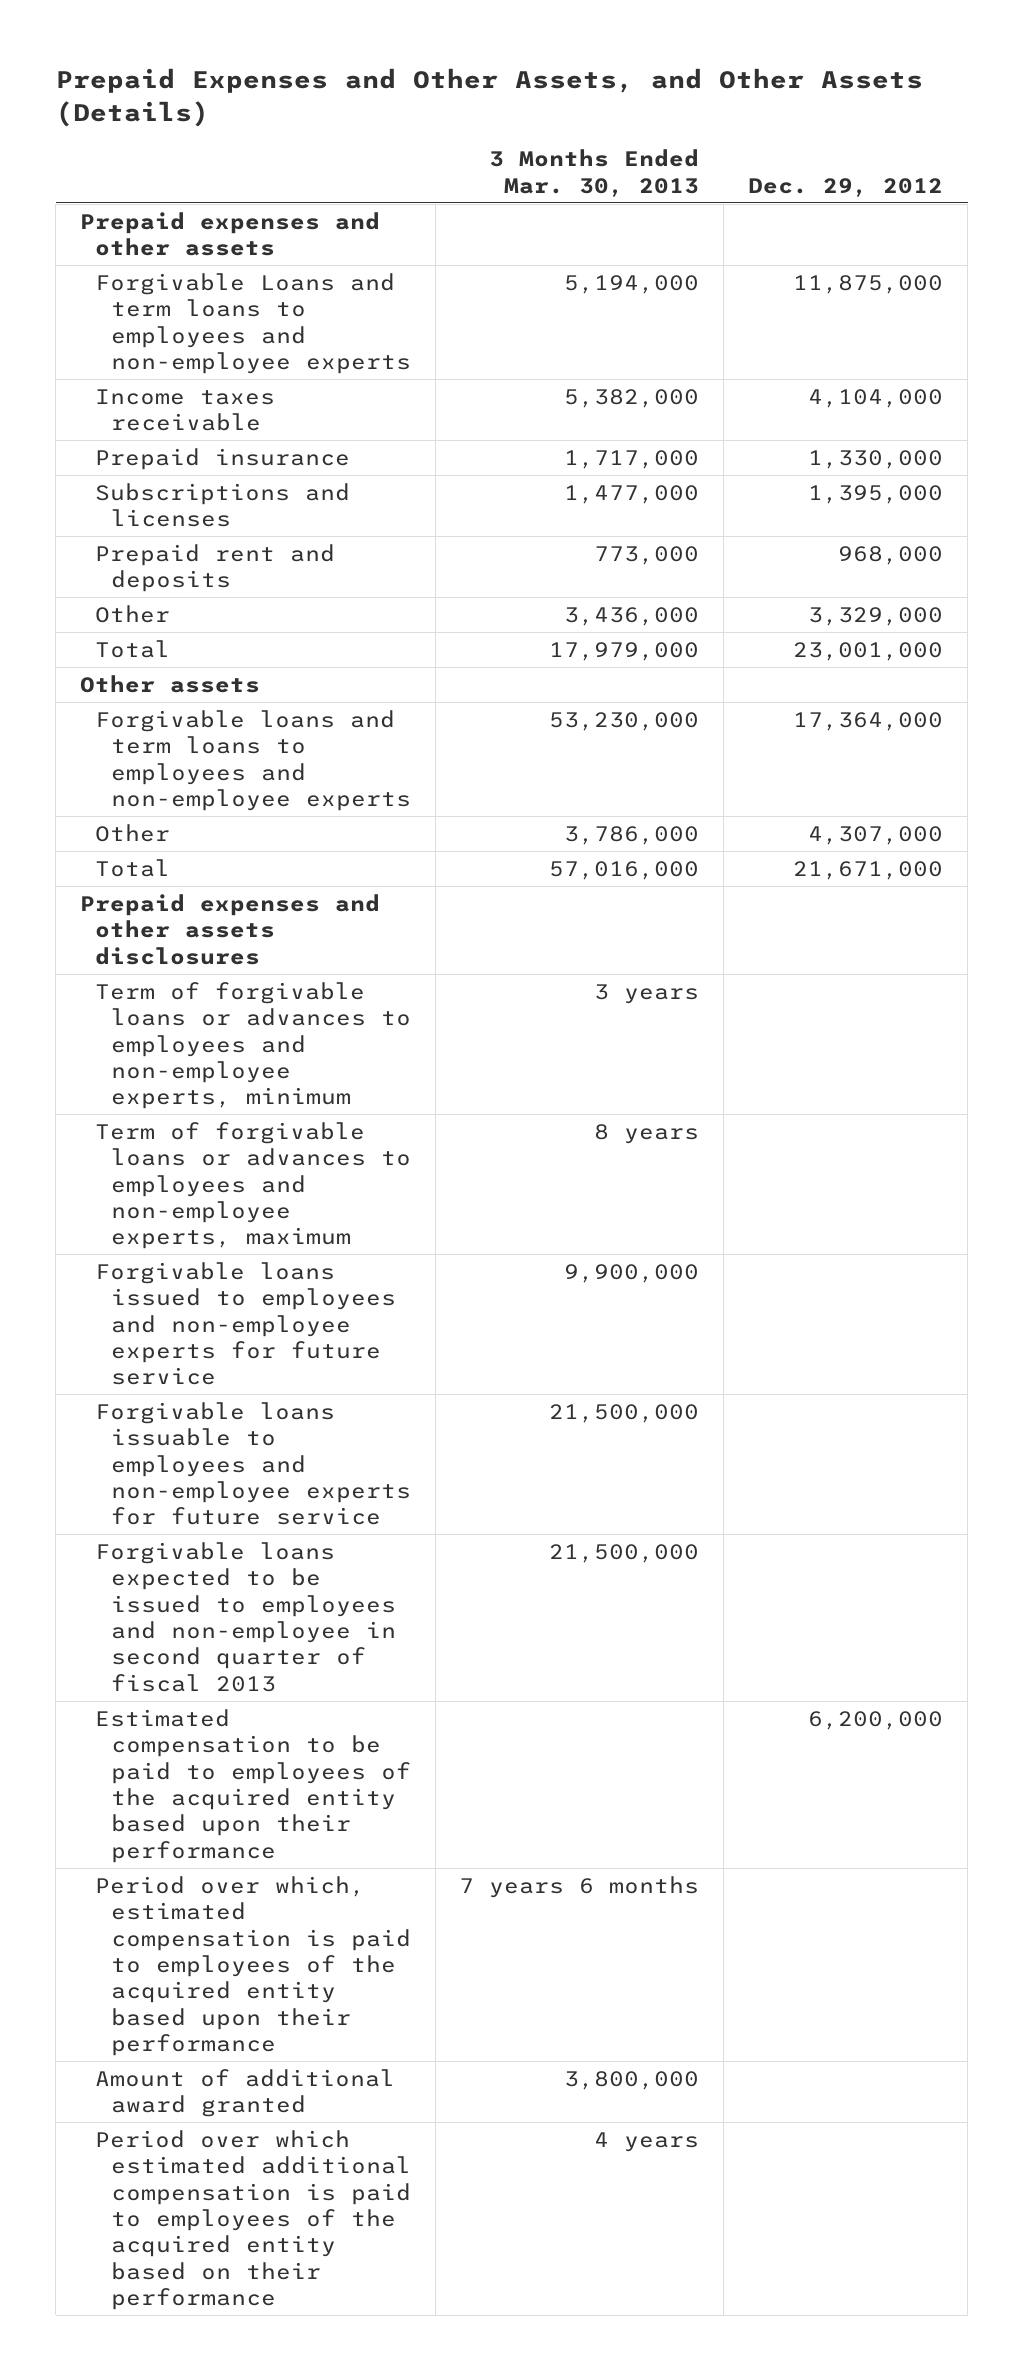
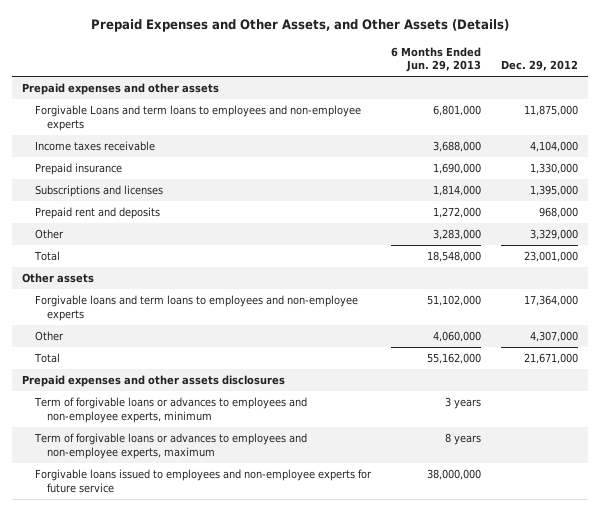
- | 3 Months Ended Mar. 30, 2013 | Dec. 29, 2012
+ | 6 Months Ended Jun. 29, 2013 | Dec. 29, 2012
- Forgivable loans issuable to employees and non-employee experts for future service | 21,500,000 |
- Forgivable loans expected to be issued to employees and non-employee in second quarter of fiscal 2013 | 21,500,000 |
- Estimated compensation to be paid to employees of the acquired entity based upon their performance | | 6,200,000
- Period over which, estimated compensation is paid to employees of the acquired entity based upon their performance | 7 years 6 months |
- Amount of additional award granted | 3,800,000 |
- Period over which estimated additional compensation is paid to employees of the acquired entity based on their performance | 4 years |

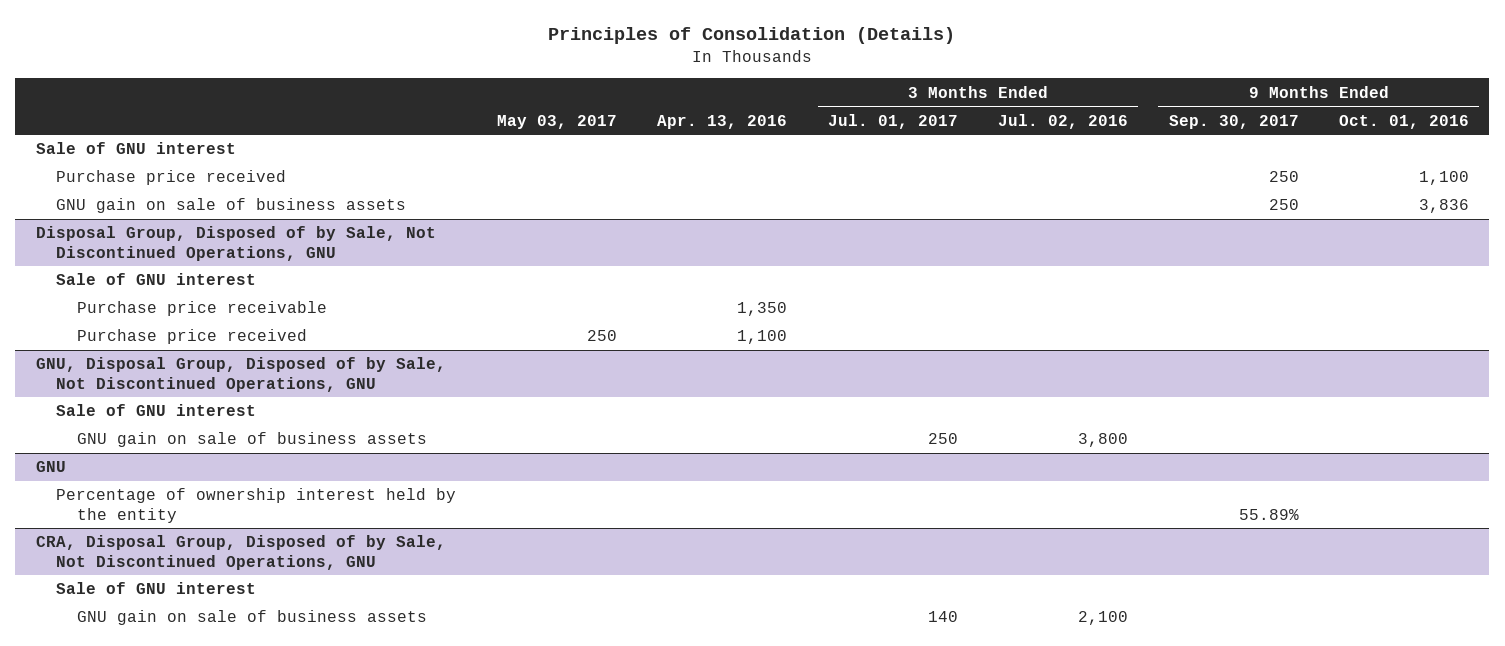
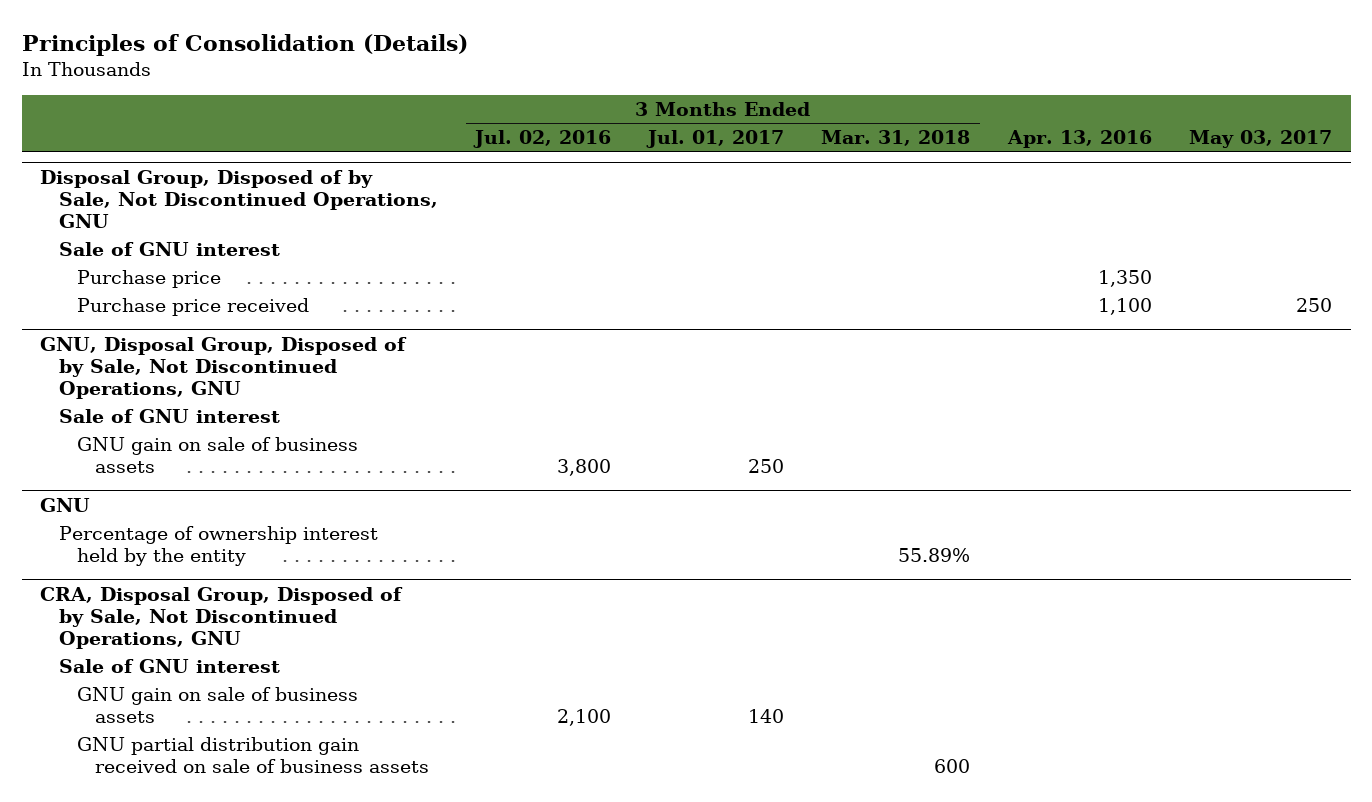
- | May 03, 2017 | Apr. 13, 2016 | 3 Months Ended Jul. 01, 2017 | 3 Months Ended Jul. 02, 2016 | 9 Months Ended Sep. 30, 2017 | 9 Months Ended Oct. 01, 2016
+ | 3 Months Ended Jul. 02, 2016 | 3 Months Ended Jul. 01, 2017 | 3 Months Ended Mar. 31, 2018 | Apr. 13, 2016 | May 03, 2017
- Sale of GNU interest
- Purchase price received | | | | | 250 | 1,100
- GNU gain on sale of business assets | | | | | 250 | 3,836
@ Disposal Group, Disposed of by Sale, Not Discontinued Operations, GNU
- Purchase price receivable | | 1,350 | | | |
+ Purchase price | | | | 1,350 |
@ CRA, Disposal Group, Disposed of by Sale, Not Discontinued Operations, GNU
+ GNU partial distribution gain received on sale of business assets | | | 600 | |

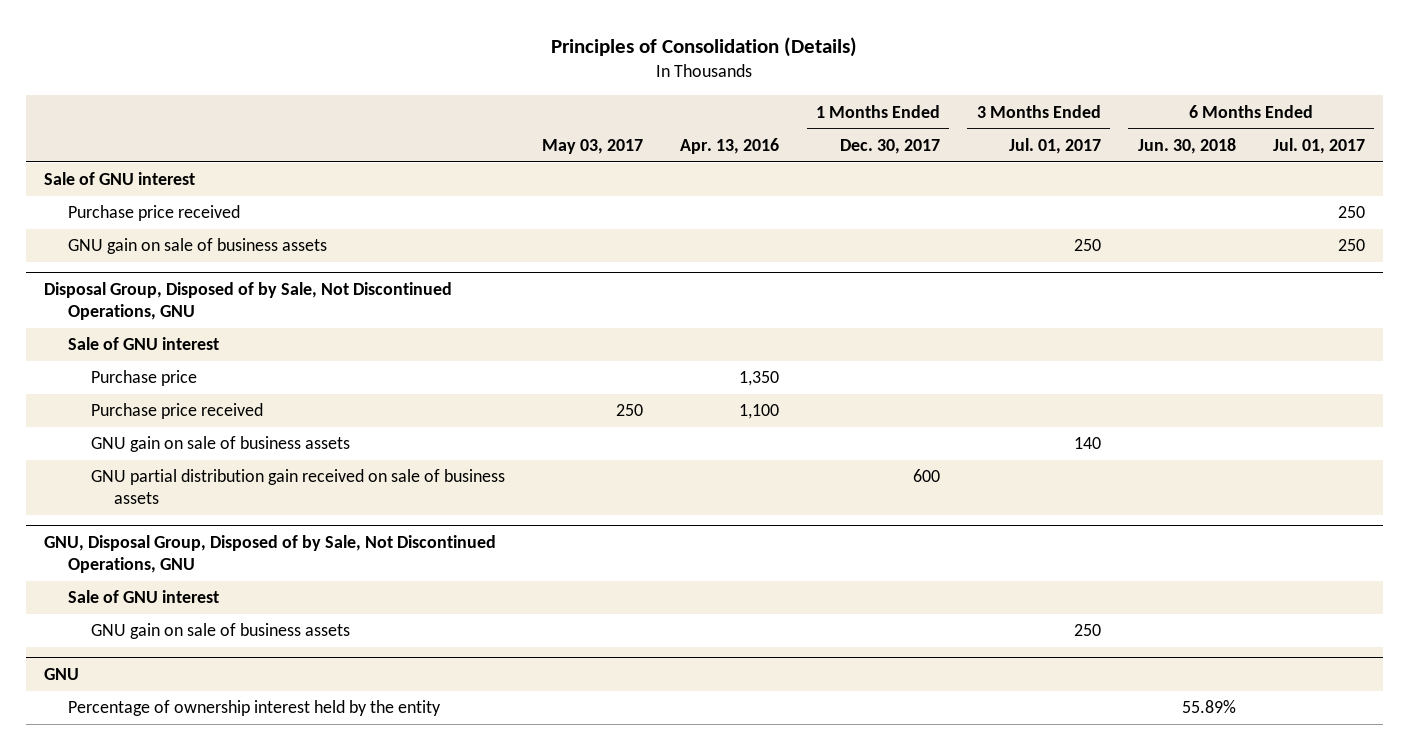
- | 3 Months Ended Jul. 02, 2016 | 3 Months Ended Jul. 01, 2017 | 3 Months Ended Mar. 31, 2018 | Apr. 13, 2016 | May 03, 2017
+ | May 03, 2017 | Apr. 13, 2016 | 1 Months Ended Dec. 30, 2017 | 3 Months Ended Jul. 01, 2017 | 6 Months Ended Jun. 30, 2018 | 6 Months Ended Jul. 01, 2017
+ Sale of GNU interest
+ Purchase price received | | | | | | 250
+ GNU gain on sale of business assets | | | | 250 | | 250
@ Disposal Group, Disposed of by Sale, Not Discontinued Operations, GNU
+ GNU gain on sale of business assets | | | | 140 | |
+ GNU partial distribution gain received on sale of business assets | | | 600 | | |
- CRA, Disposal Group, Disposed of by Sale, Not Discontinued Operations, GNU
- Sale of GNU interest
- GNU gain on sale of business assets | 2,100 | 140 | | |
- GNU partial distribution gain received on sale of business assets | | | 600 | |

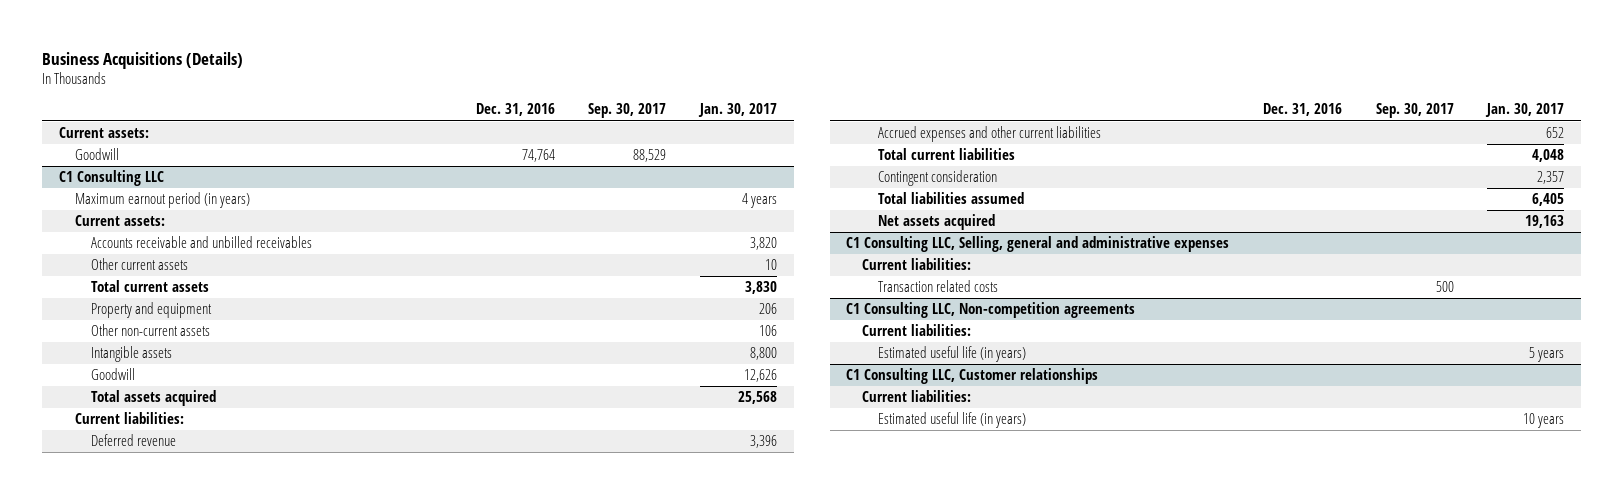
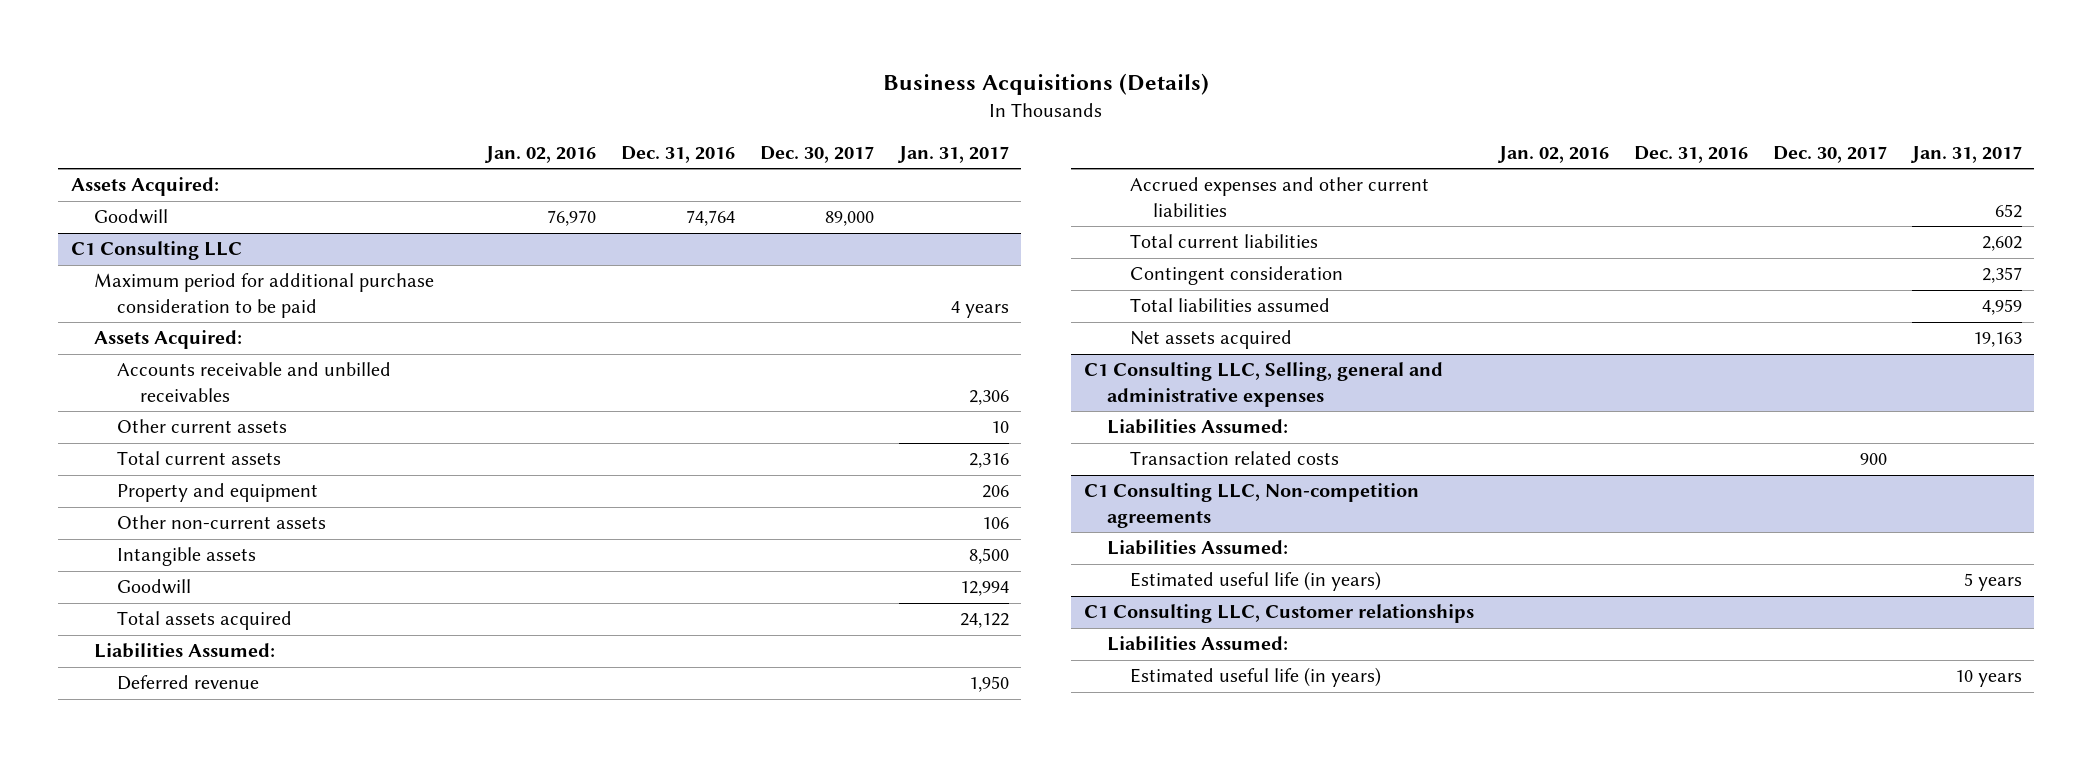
- | Dec. 31, 2016 | Sep. 30, 2017 | Jan. 30, 2017
+ | Jan. 02, 2016 | Dec. 31, 2016 | Dec. 30, 2017 | Jan. 31, 2017
- Current assets:
+ Assets Acquired:
@ C1 Consulting LLC
- Maximum earnout period (in years) | | | 4 years
- Current assets:
+ Maximum period for additional purchase consideration to be paid | | | | 4 years
+ Assets Acquired:
- Current liabilities:
+ Liabilities Assumed:
@ C1 Consulting LLC, Selling, general and administrative expenses
- Current liabilities:
+ Liabilities Assumed:
@ C1 Consulting LLC, Non-competition agreements
- Current liabilities:
+ Liabilities Assumed:
@ C1 Consulting LLC, Customer relationships
- Current liabilities:
+ Liabilities Assumed:

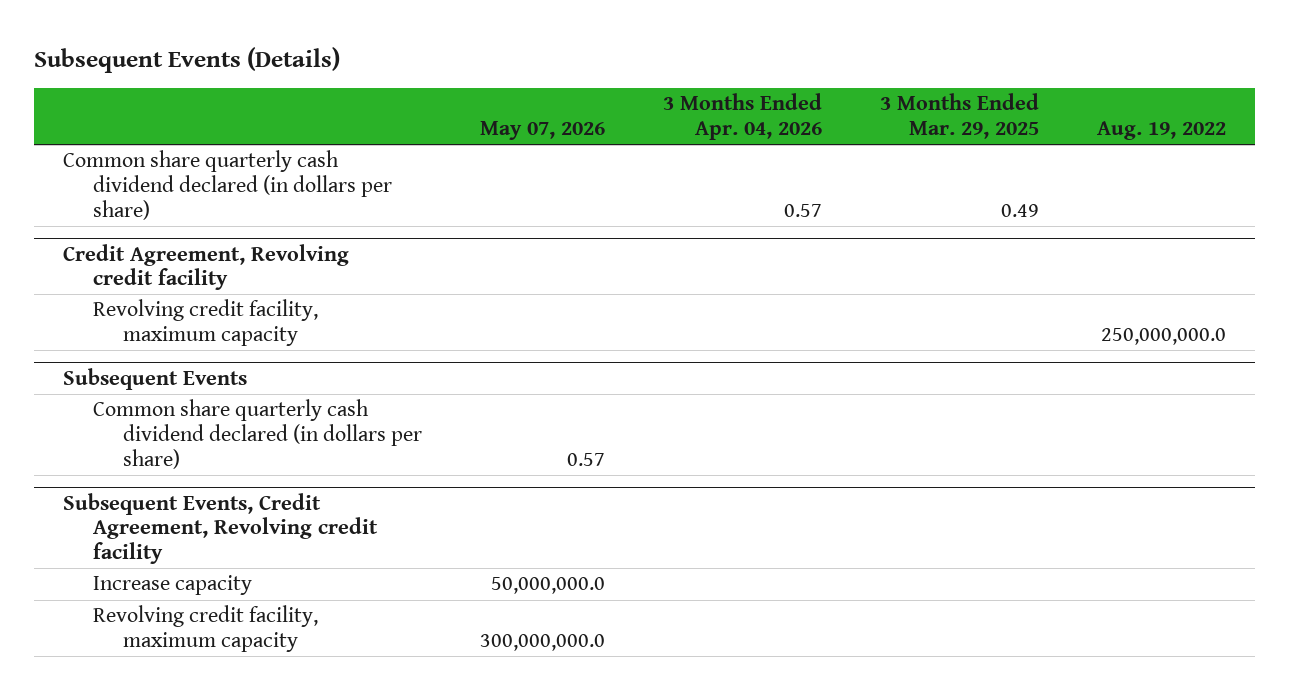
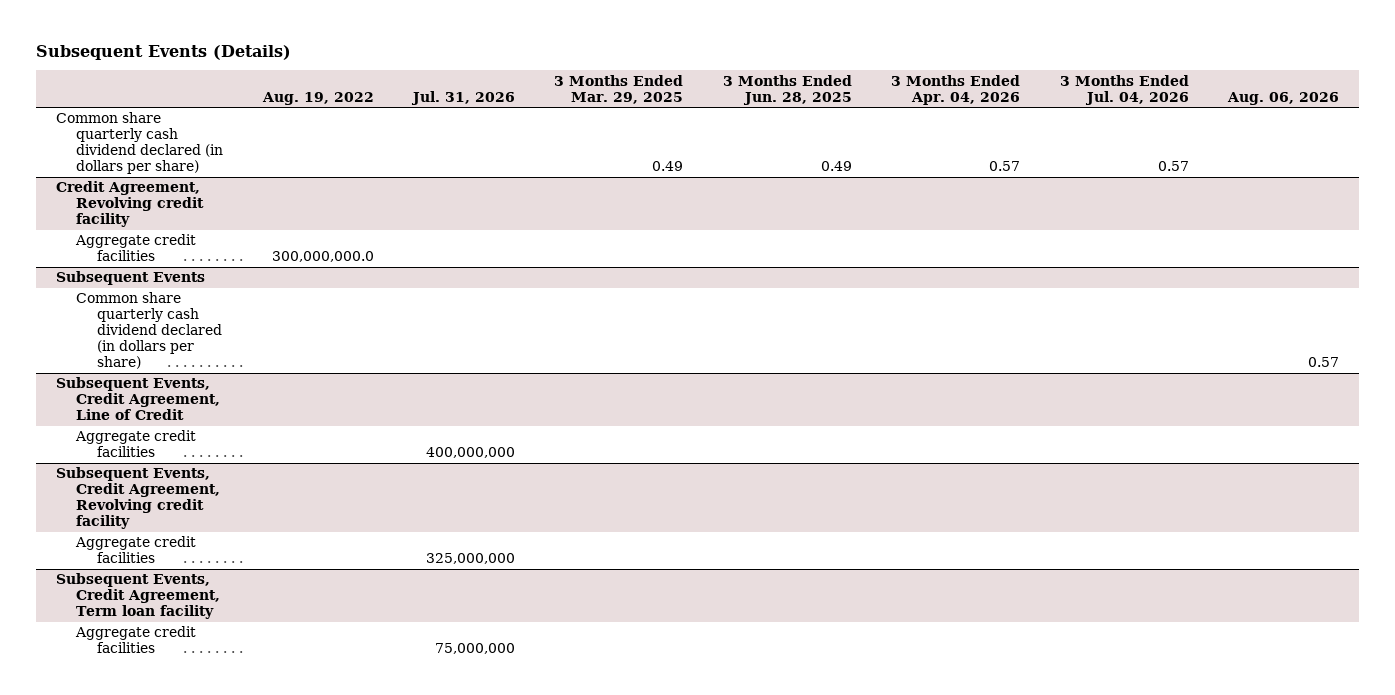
- | May 07, 2026 | 3 Months Ended Apr. 04, 2026 | 3 Months Ended Mar. 29, 2025 | Aug. 19, 2022
+ | Aug. 19, 2022 | Jul. 31, 2026 | 3 Months Ended Mar. 29, 2025 | 3 Months Ended Jun. 28, 2025 | 3 Months Ended Apr. 04, 2026 | 3 Months Ended Jul. 04, 2026 | Aug. 06, 2026
@ Credit Agreement, Revolving credit facility
- Revolving credit facility, maximum capacity | | | | 250,000,000.0
+ Aggregate credit facilities | 300,000,000.0 | | | | | |
+ Subsequent Events, Credit Agreement, Line of Credit
+ Aggregate credit facilities | | 400,000,000 | | | | |
@ Subsequent Events, Credit Agreement, Revolving credit facility
- Increase capacity | 50,000,000.0 | | |
- Revolving credit facility, maximum capacity | 300,000,000.0 | | |
+ Aggregate credit facilities | | 325,000,000 | | | | |
+ Subsequent Events, Credit Agreement, Term loan facility
+ Aggregate credit facilities | | 75,000,000 | | | | |

